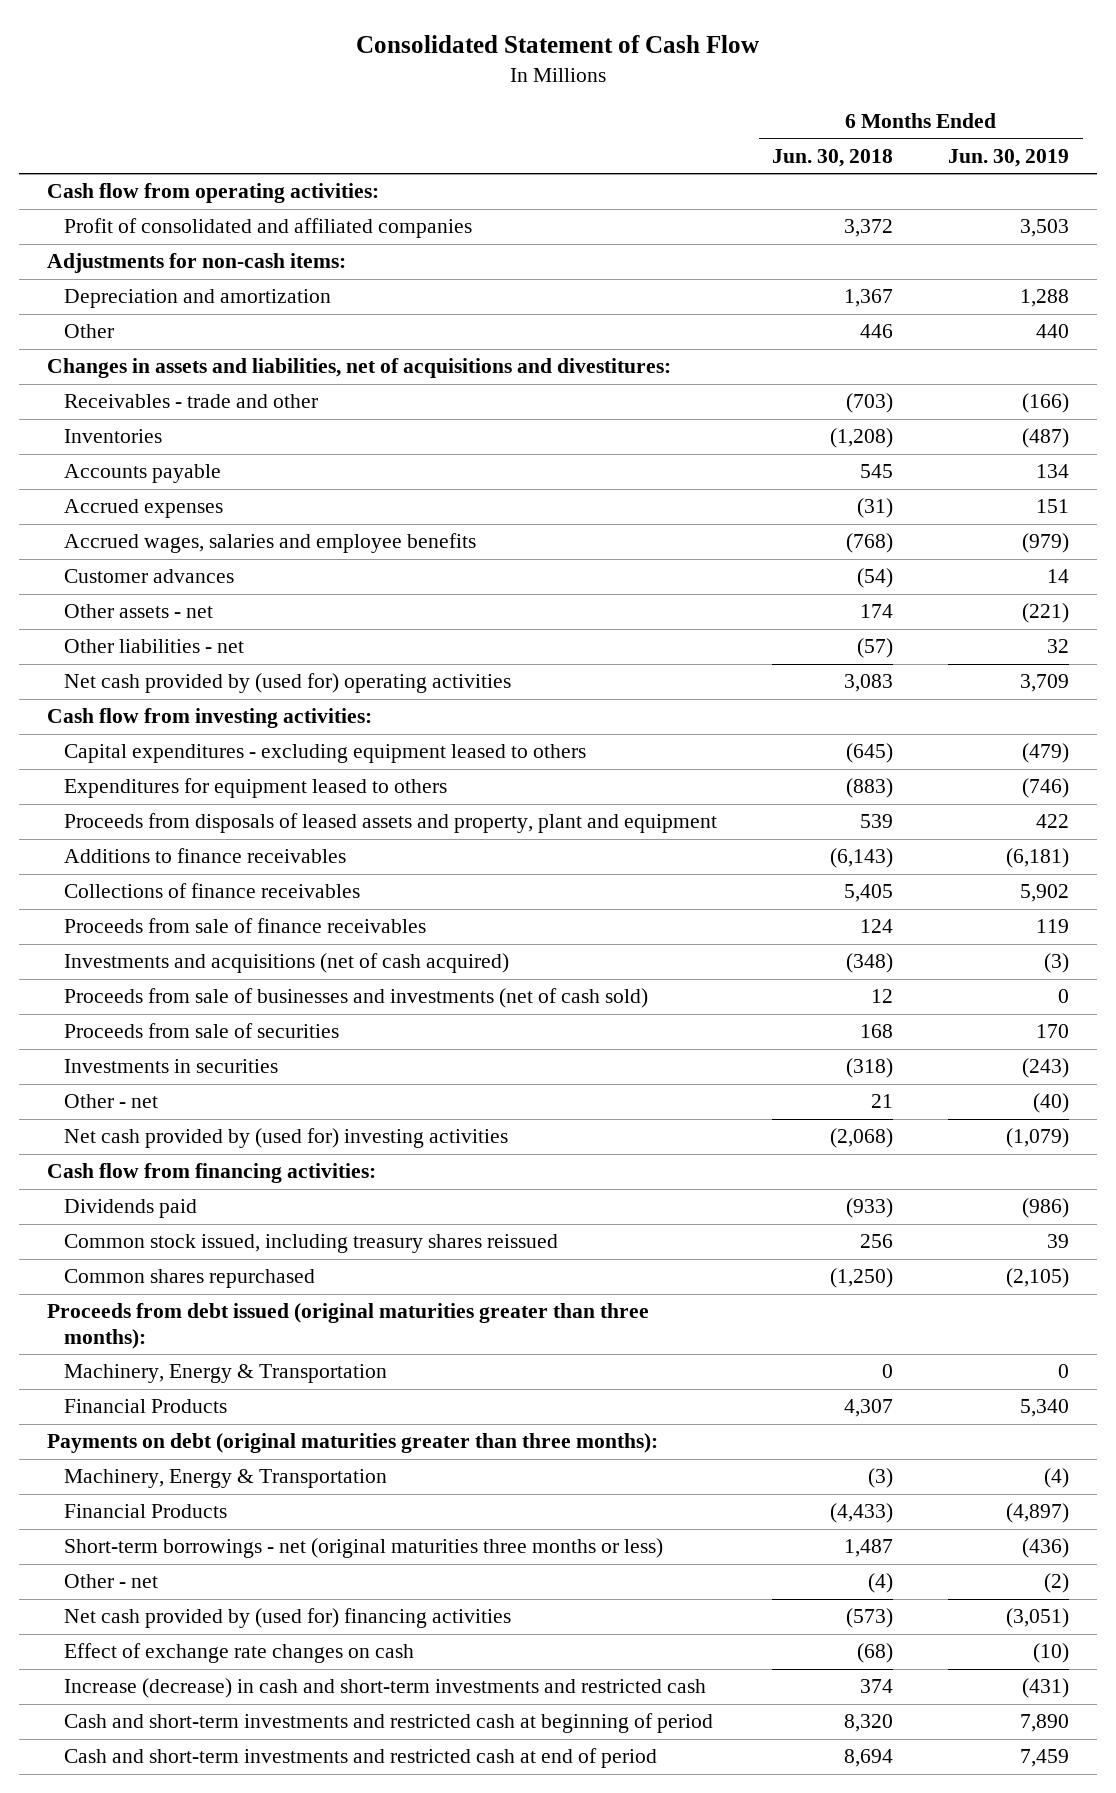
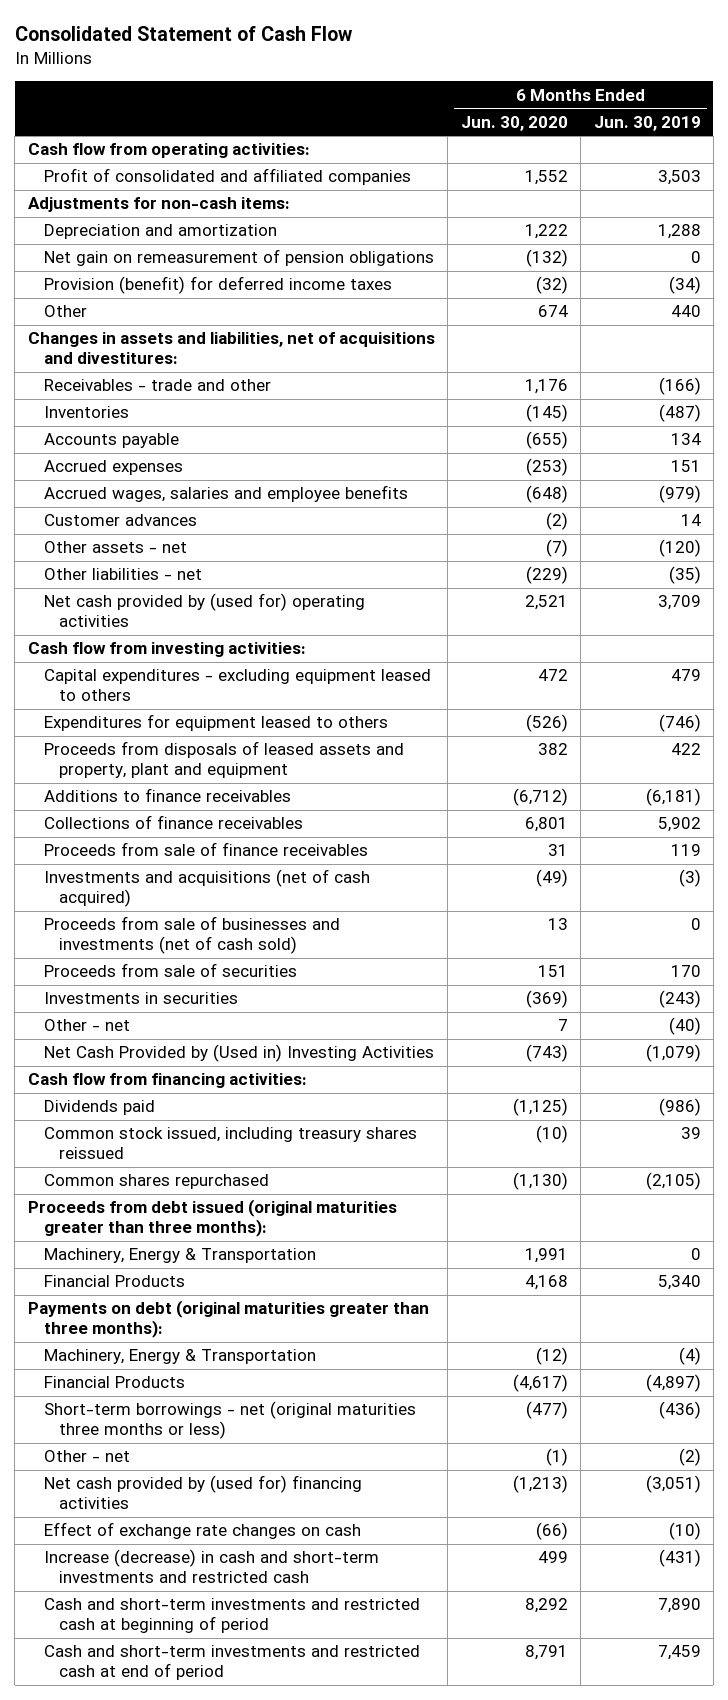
- | 6 Months Ended Jun. 30, 2018 | 6 Months Ended Jun. 30, 2019
+ | 6 Months Ended Jun. 30, 2020 | 6 Months Ended Jun. 30, 2019
+ Net gain on remeasurement of pension obligations | (132) | 0
+ Provision (benefit) for deferred income taxes | (32) | (34)
- Other assets - net | 174 | (221)
- Other liabilities - net | (57) | 32
+ Other assets - net | (7) | (120)
+ Other liabilities - net | (229) | (35)
- Capital expenditures - excluding equipment leased to others | (645) | (479)
+ Capital expenditures - excluding equipment leased to others | 472 | 479
- Net cash provided by (used for) investing activities | (2,068) | (1,079)
+ Net Cash Provided by (Used in) Investing Activities | (743) | (1,079)

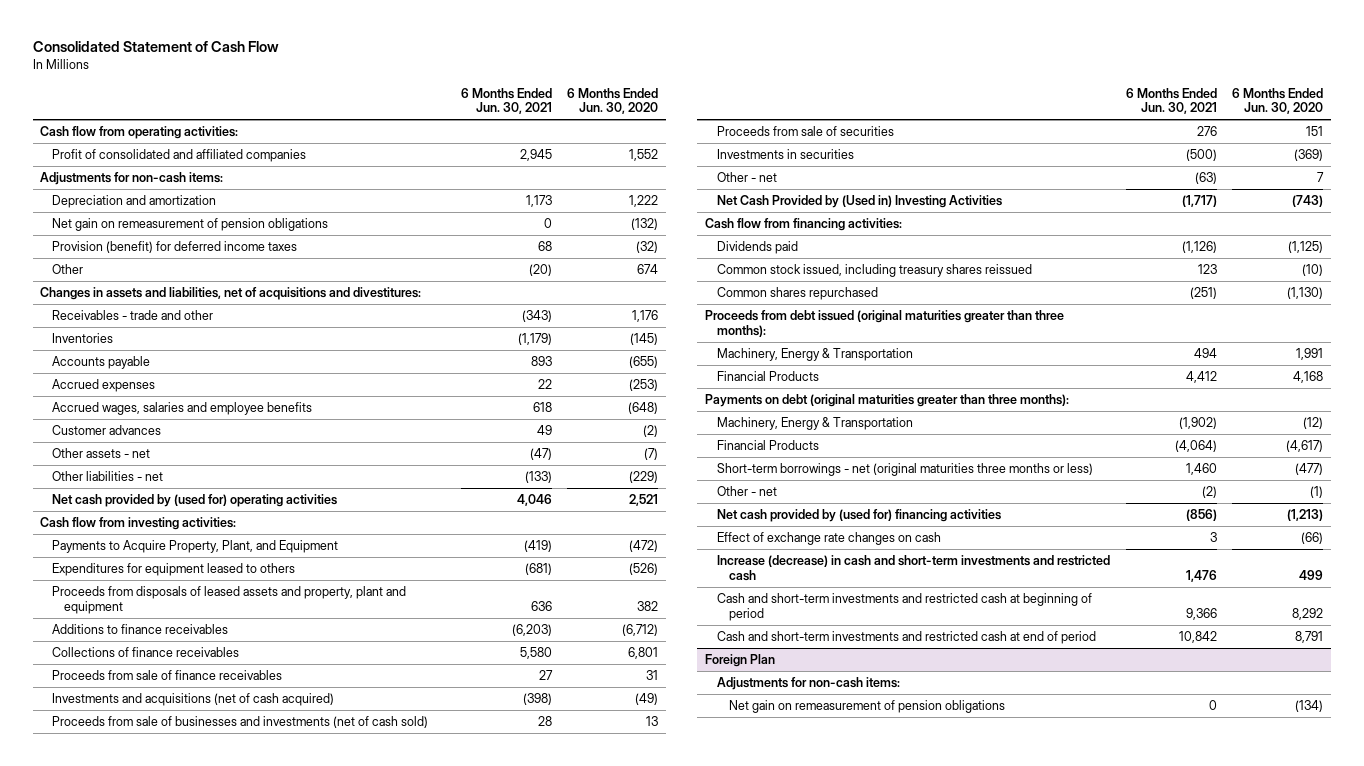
- | 6 Months Ended Jun. 30, 2020 | 6 Months Ended Jun. 30, 2019
+ | 6 Months Ended Jun. 30, 2021 | 6 Months Ended Jun. 30, 2020
- Capital expenditures - excluding equipment leased to others | 472 | 479
+ Payments to Acquire Property, Plant, and Equipment | (419) | (472)
+ Foreign Plan
+ Adjustments for non-cash items:
+ Net gain on remeasurement of pension obligations | 0 | (134)

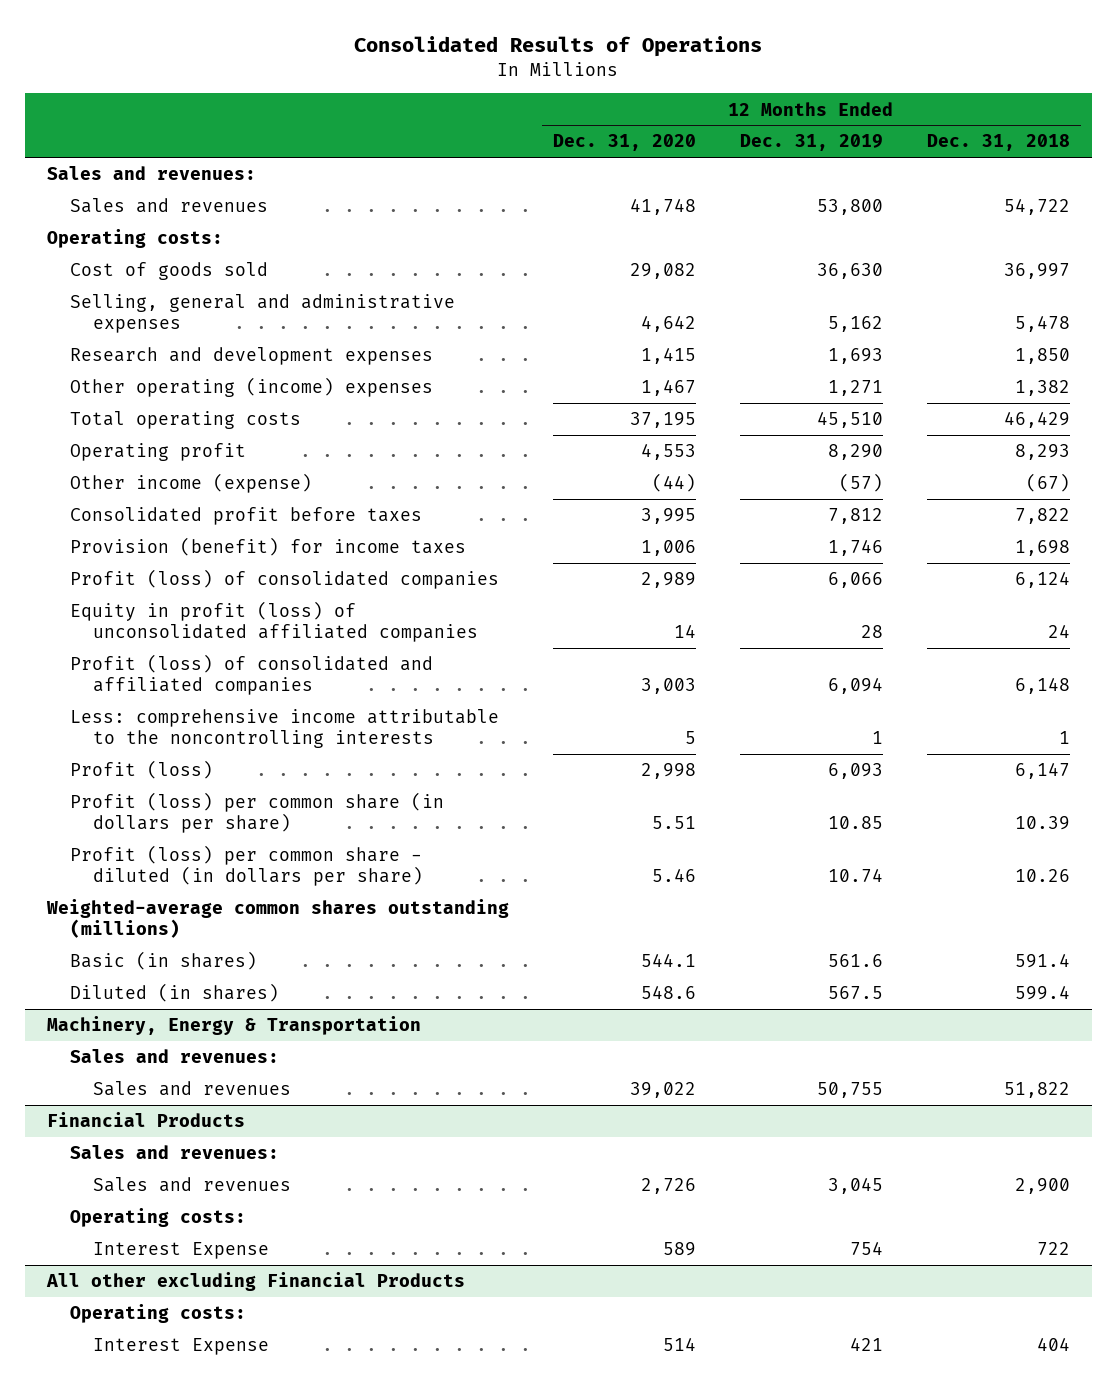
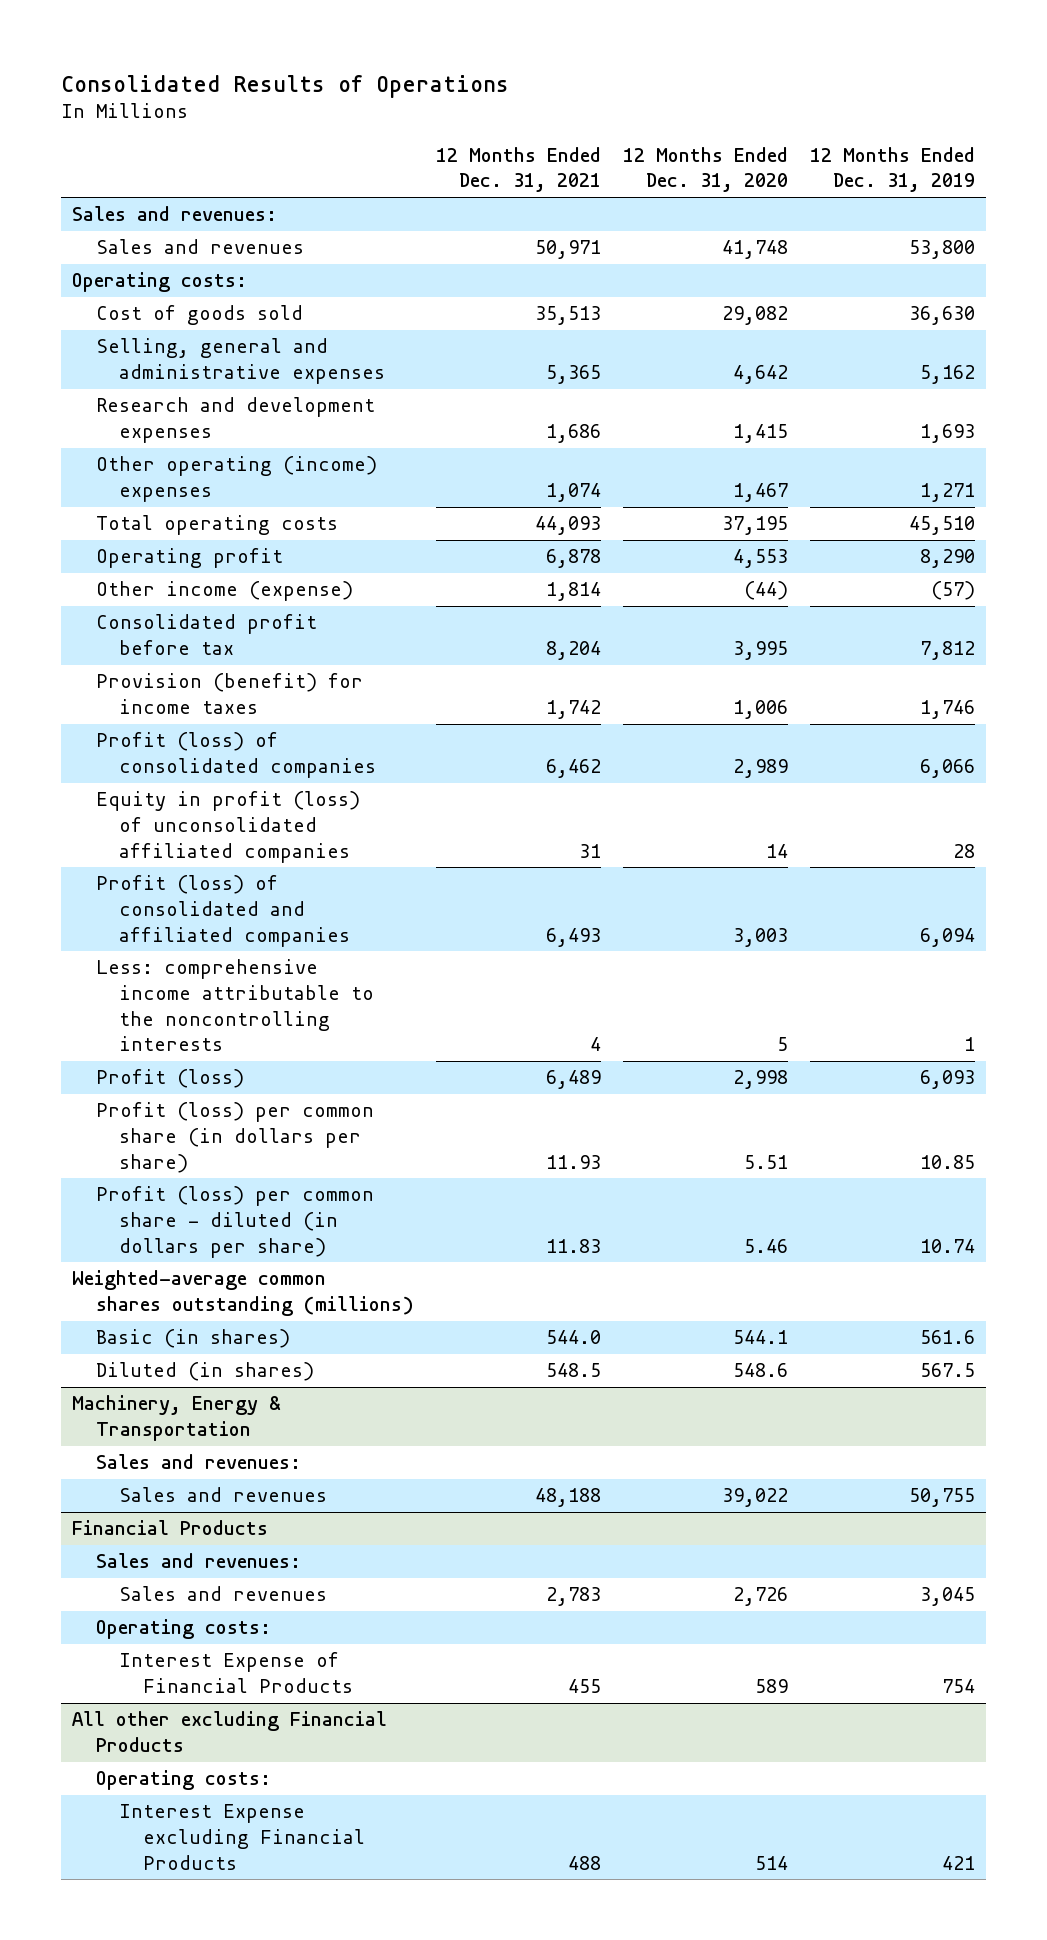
- | 12 Months Ended Dec. 31, 2020 | 12 Months Ended Dec. 31, 2019 | 12 Months Ended Dec. 31, 2018
+ | 12 Months Ended Dec. 31, 2021 | 12 Months Ended Dec. 31, 2020 | 12 Months Ended Dec. 31, 2019
- Consolidated profit before taxes | 3,995 | 7,812 | 7,822
+ Consolidated profit before tax | 8,204 | 3,995 | 7,812
@ Financial Products
- Interest Expense | 589 | 754 | 722
+ Interest Expense of Financial Products | 455 | 589 | 754
@ All other excluding Financial Products
- Interest Expense | 514 | 421 | 404
+ Interest Expense excluding Financial Products | 488 | 514 | 421

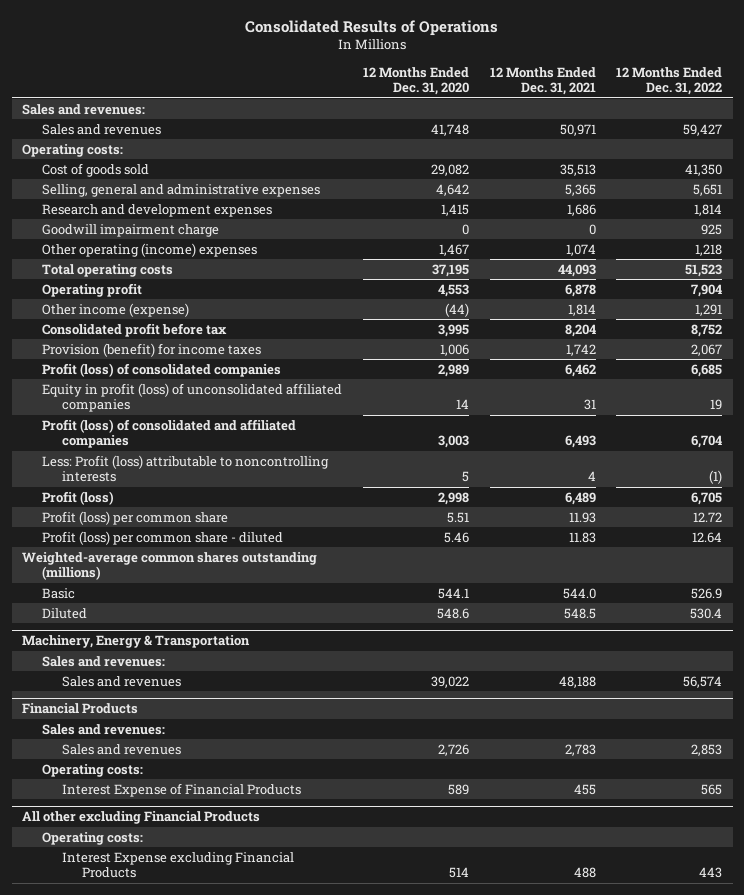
- | 12 Months Ended Dec. 31, 2021 | 12 Months Ended Dec. 31, 2020 | 12 Months Ended Dec. 31, 2019
+ | 12 Months Ended Dec. 31, 2020 | 12 Months Ended Dec. 31, 2021 | 12 Months Ended Dec. 31, 2022
+ Goodwill impairment charge | 0 | 0 | 925
- Less: comprehensive income attributable to the noncontrolling interests | 4 | 5 | 1
+ Less: Profit (loss) attributable to noncontrolling interests | 5 | 4 | (1)
- Profit (loss) per common share (in dollars per share) | 11.93 | 5.51 | 10.85
- Profit (loss) per common share - diluted (in dollars per share) | 11.83 | 5.46 | 10.74
+ Profit (loss) per common share | 5.51 | 11.93 | 12.72
+ Profit (loss) per common share - diluted | 5.46 | 11.83 | 12.64
- Basic (in shares) | 544.0 | 544.1 | 561.6
- Diluted (in shares) | 548.5 | 548.6 | 567.5
+ Basic | 544.1 | 544.0 | 526.9
+ Diluted | 548.6 | 548.5 | 530.4

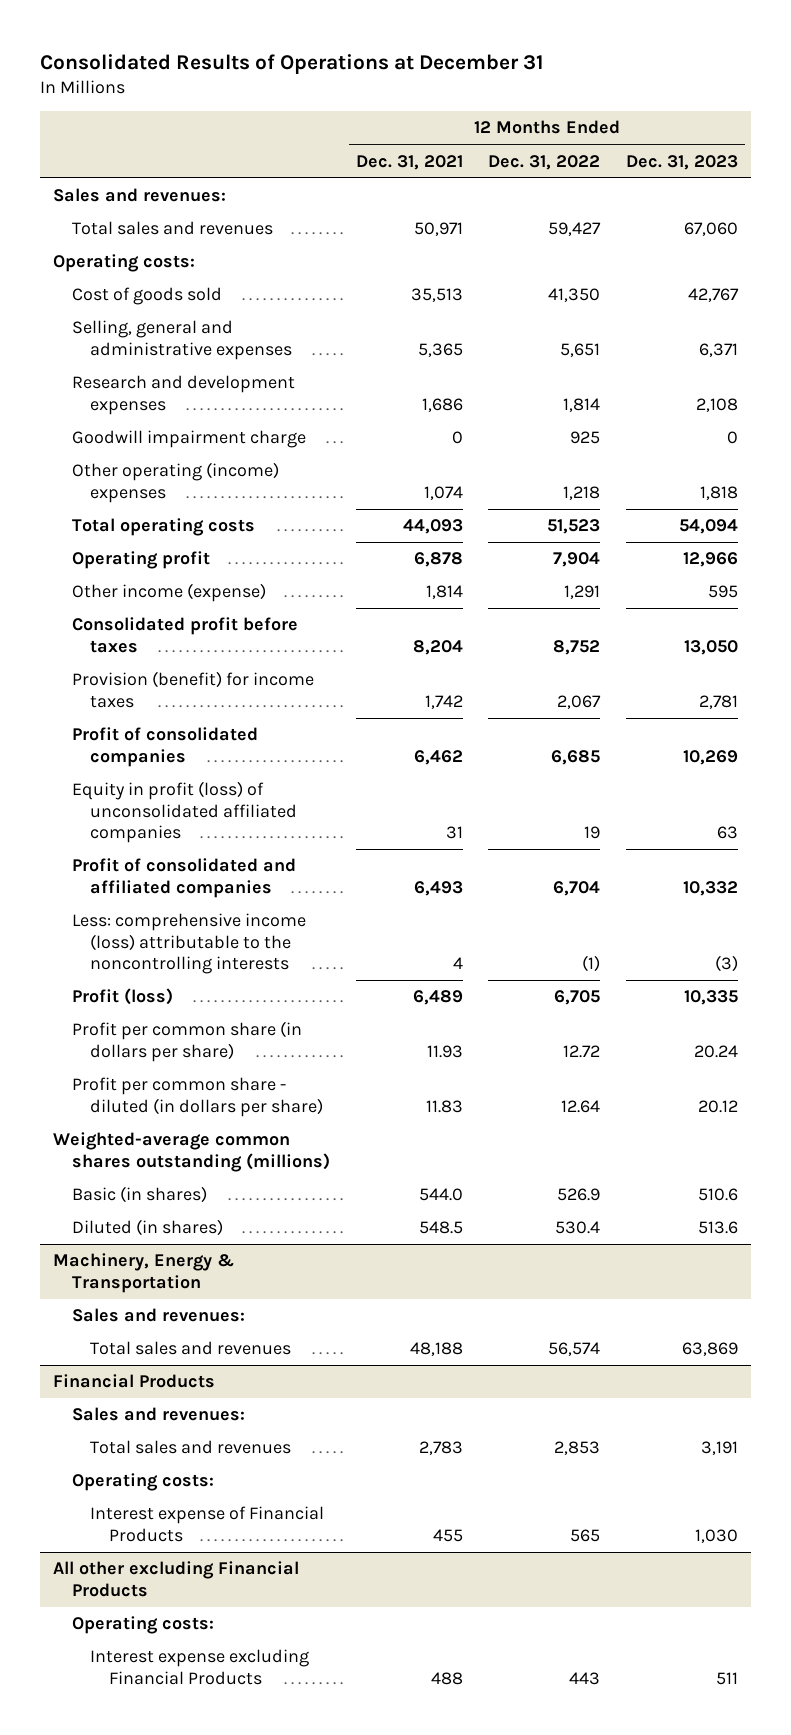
- Consolidated Results of Operations
+ Consolidated Results of Operations at December 31
- | 12 Months Ended Dec. 31, 2020 | 12 Months Ended Dec. 31, 2021 | 12 Months Ended Dec. 31, 2022
+ | 12 Months Ended Dec. 31, 2021 | 12 Months Ended Dec. 31, 2022 | 12 Months Ended Dec. 31, 2023
- Sales and revenues | 41,748 | 50,971 | 59,427
+ Total sales and revenues | 50,971 | 59,427 | 67,060
- Consolidated profit before tax | 3,995 | 8,204 | 8,752
+ Consolidated profit before taxes | 8,204 | 8,752 | 13,050
- Profit (loss) of consolidated companies | 2,989 | 6,462 | 6,685
+ Profit of consolidated companies | 6,462 | 6,685 | 10,269
- Profit (loss) of consolidated and affiliated companies | 3,003 | 6,493 | 6,704
- Less: Profit (loss) attributable to noncontrolling interests | 5 | 4 | (1)
+ Profit of consolidated and affiliated companies | 6,493 | 6,704 | 10,332
+ Less: comprehensive income (loss) attributable to the noncontrolling interests | 4 | (1) | (3)
- Profit (loss) per common share | 5.51 | 11.93 | 12.72
- Profit (loss) per common share - diluted | 5.46 | 11.83 | 12.64
+ Profit per common share (in dollars per share) | 11.93 | 12.72 | 20.24
+ Profit per common share - diluted (in dollars per share) | 11.83 | 12.64 | 20.12
- Basic | 544.1 | 544.0 | 526.9
- Diluted | 548.6 | 548.5 | 530.4
+ Basic (in shares) | 544.0 | 526.9 | 510.6
+ Diluted (in shares) | 548.5 | 530.4 | 513.6
@ Machinery, Energy & Transportation
- Sales and revenues | 39,022 | 48,188 | 56,574
+ Total sales and revenues | 48,188 | 56,574 | 63,869
@ Financial Products
- Sales and revenues | 2,726 | 2,783 | 2,853
+ Total sales and revenues | 2,783 | 2,853 | 3,191
- Interest Expense of Financial Products | 589 | 455 | 565
+ Interest expense of Financial Products | 455 | 565 | 1,030
@ All other excluding Financial Products
- Interest Expense excluding Financial Products | 514 | 488 | 443
+ Interest expense excluding Financial Products | 488 | 443 | 511

